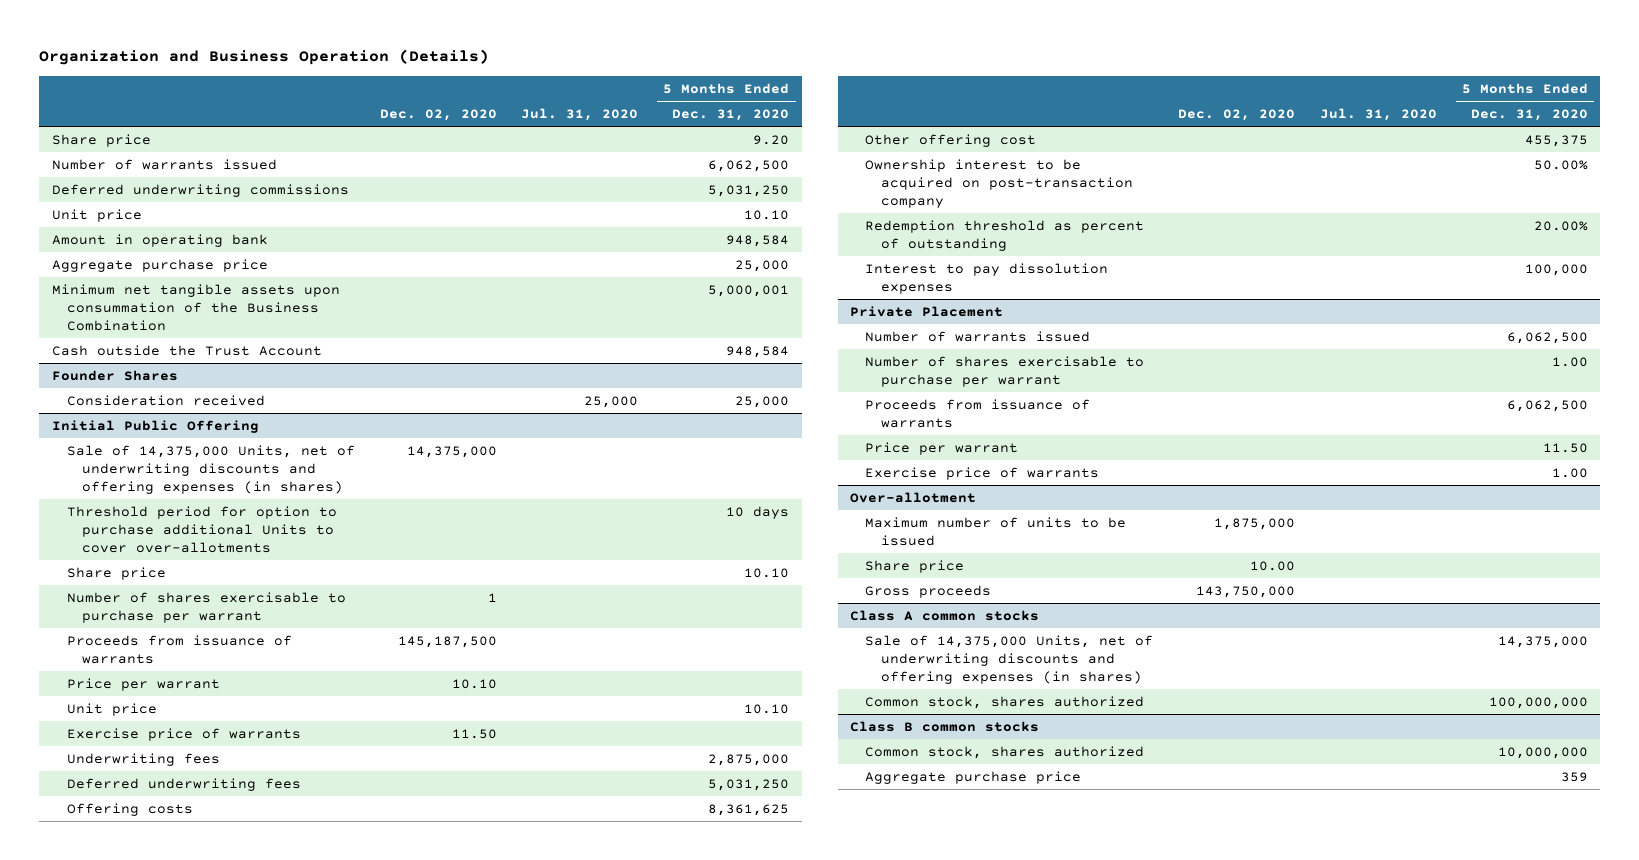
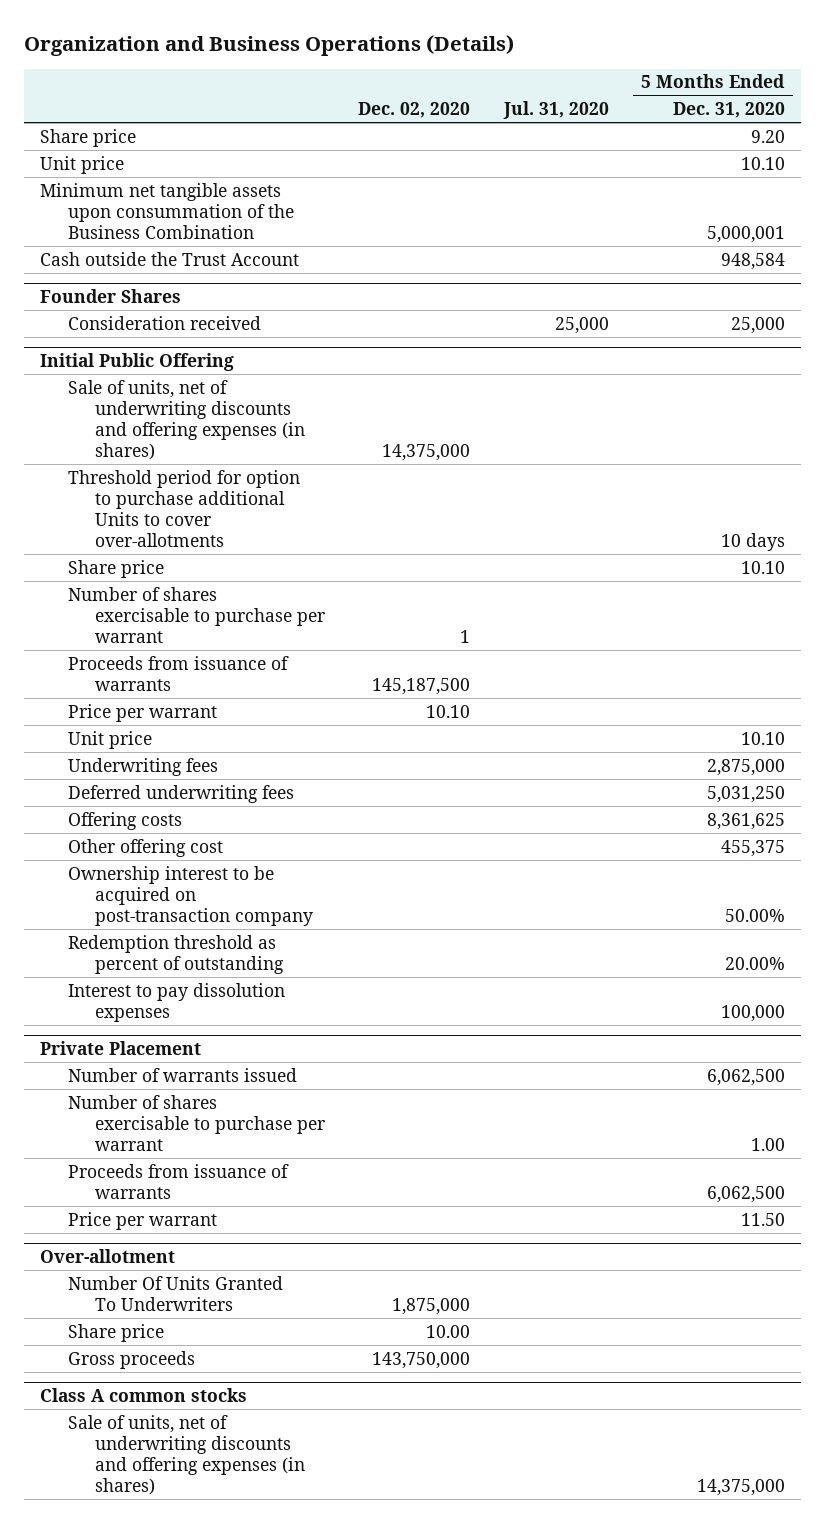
- Organization and Business Operation (Details)
+ Organization and Business Operations (Details)
- Number of warrants issued | | | 6,062,500
- Deferred underwriting commissions | | | 5,031,250
- Amount in operating bank | | | 948,584
- Aggregate purchase price | | | 25,000
@ Initial Public Offering
- Sale of 14,375,000 Units, net of underwriting discounts and offering expenses (in shares) | 14,375,000 | |
+ Sale of units, net of underwriting discounts and offering expenses (in shares) | 14,375,000 | |
- Exercise price of warrants | 11.50 | |
@ Private Placement
- Exercise price of warrants | | | 1.00
@ Over-allotment
- Maximum number of units to be issued | 1,875,000 | |
+ Number Of Units Granted To Underwriters | 1,875,000 | |
@ Class A common stocks
- Sale of 14,375,000 Units, net of underwriting discounts and offering expenses (in shares) | | | 14,375,000
- Common stock, shares authorized | | | 100,000,000
- Class B common stocks
- Common stock, shares authorized | | | 10,000,000
- Aggregate purchase price | | | 359
@ Class A common stocks
+ Sale of units, net of underwriting discounts and offering expenses (in shares) | | | 14,375,000

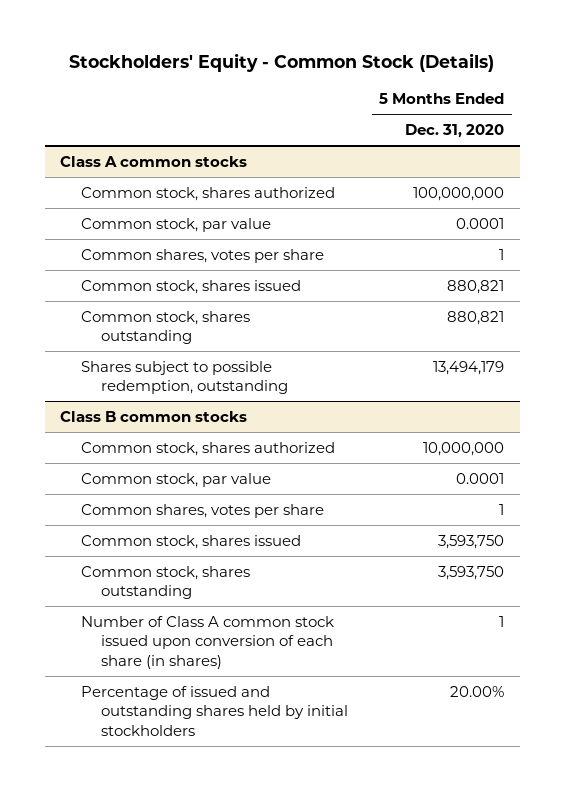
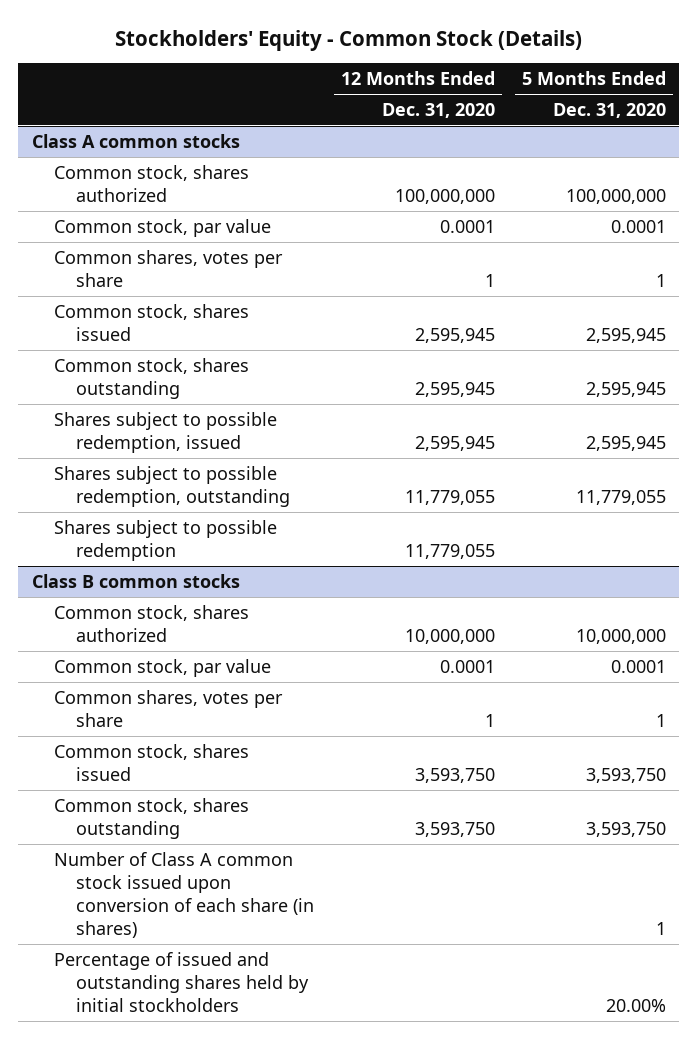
- | 5 Months Ended Dec. 31, 2020
+ | 12 Months Ended Dec. 31, 2020 | 5 Months Ended Dec. 31, 2020
@ Class A common stocks
- Common stock, shares issued | 880,821
- Common stock, shares outstanding | 880,821
- Shares subject to possible redemption, outstanding | 13,494,179
+ Common stock, shares issued | 2,595,945 | 2,595,945
+ Common stock, shares outstanding | 2,595,945 | 2,595,945
+ Shares subject to possible redemption, issued | 2,595,945 | 2,595,945
+ Shares subject to possible redemption, outstanding | 11,779,055 | 11,779,055
+ Shares subject to possible redemption | 11,779,055 |

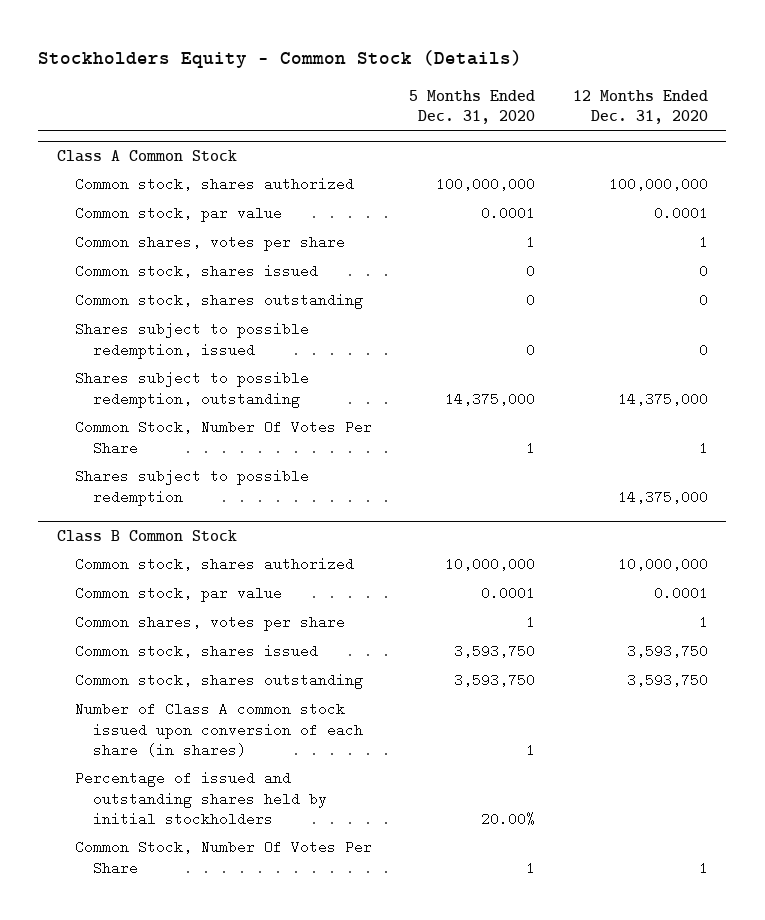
- Stockholders' Equity - Common Stock (Details)
+ Stockholders Equity - Common Stock (Details)
- | 12 Months Ended Dec. 31, 2020 | 5 Months Ended Dec. 31, 2020
+ | 5 Months Ended Dec. 31, 2020 | 12 Months Ended Dec. 31, 2020
- Class A common stocks
+ Class A Common Stock
- Common stock, shares issued | 2,595,945 | 2,595,945
- Common stock, shares outstanding | 2,595,945 | 2,595,945
- Shares subject to possible redemption, issued | 2,595,945 | 2,595,945
- Shares subject to possible redemption, outstanding | 11,779,055 | 11,779,055
- Shares subject to possible redemption | 11,779,055 |
- Class B common stocks
+ Common stock, shares issued | 0 | 0
+ Common stock, shares outstanding | 0 | 0
+ Shares subject to possible redemption, issued | 0 | 0
+ Shares subject to possible redemption, outstanding | 14,375,000 | 14,375,000
+ Common Stock, Number Of Votes Per Share | 1 | 1
+ Shares subject to possible redemption | | 14,375,000
+ Class B Common Stock
+ Common Stock, Number Of Votes Per Share | 1 | 1

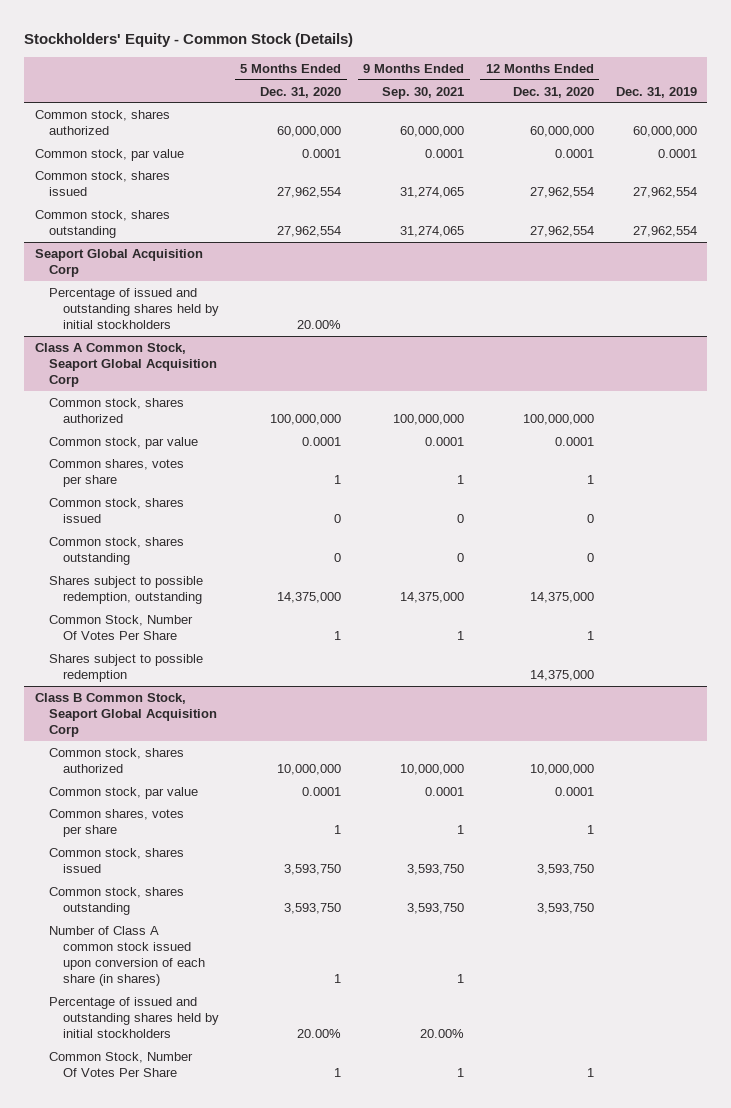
- Stockholders Equity - Common Stock (Details)
+ Stockholders' Equity - Common Stock (Details)
- | 5 Months Ended Dec. 31, 2020 | 12 Months Ended Dec. 31, 2020
+ | 5 Months Ended Dec. 31, 2020 | 9 Months Ended Sep. 30, 2021 | 12 Months Ended Dec. 31, 2020 | Dec. 31, 2019
- Class A Common Stock
+ Common stock, shares authorized | 60,000,000 | 60,000,000 | 60,000,000 | 60,000,000
+ Common stock, par value | 0.0001 | 0.0001 | 0.0001 | 0.0001
+ Common stock, shares issued | 27,962,554 | 31,274,065 | 27,962,554 | 27,962,554
+ Common stock, shares outstanding | 27,962,554 | 31,274,065 | 27,962,554 | 27,962,554
+ Seaport Global Acquisition Corp
+ Percentage of issued and outstanding shares held by initial stockholders | 20.00% | | |
+ Class A Common Stock, Seaport Global Acquisition Corp
- Shares subject to possible redemption, issued | 0 | 0
- Class B Common Stock
+ Class B Common Stock, Seaport Global Acquisition Corp

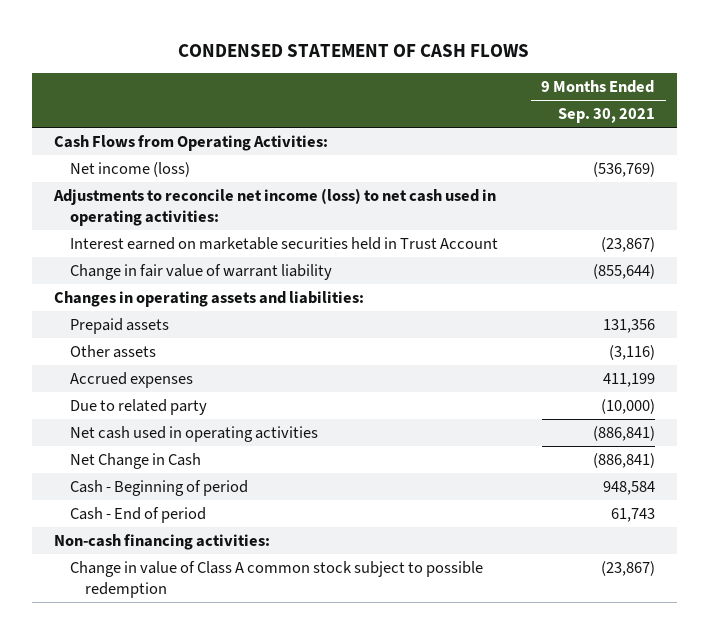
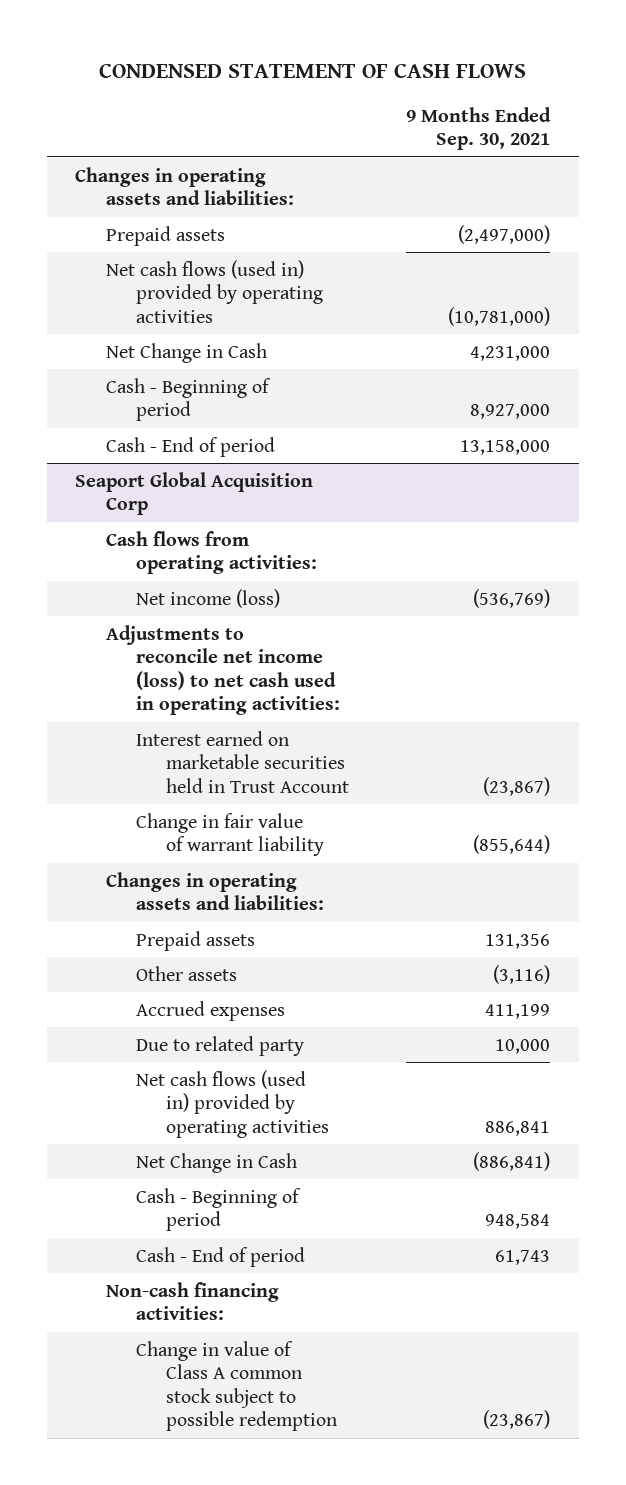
- Cash Flows from Operating Activities:
+ Changes in operating assets and liabilities:
+ Prepaid assets | (2,497,000)
+ Net cash flows (used in) provided by operating activities | (10,781,000)
+ Net Change in Cash | 4,231,000
+ Cash - Beginning of period | 8,927,000
+ Cash - End of period | 13,158,000
+ Seaport Global Acquisition Corp
+ Cash flows from operating activities:
- Due to related party | (10,000)
- Net cash used in operating activities | (886,841)
+ Due to related party | 10,000
+ Net cash flows (used in) provided by operating activities | 886,841

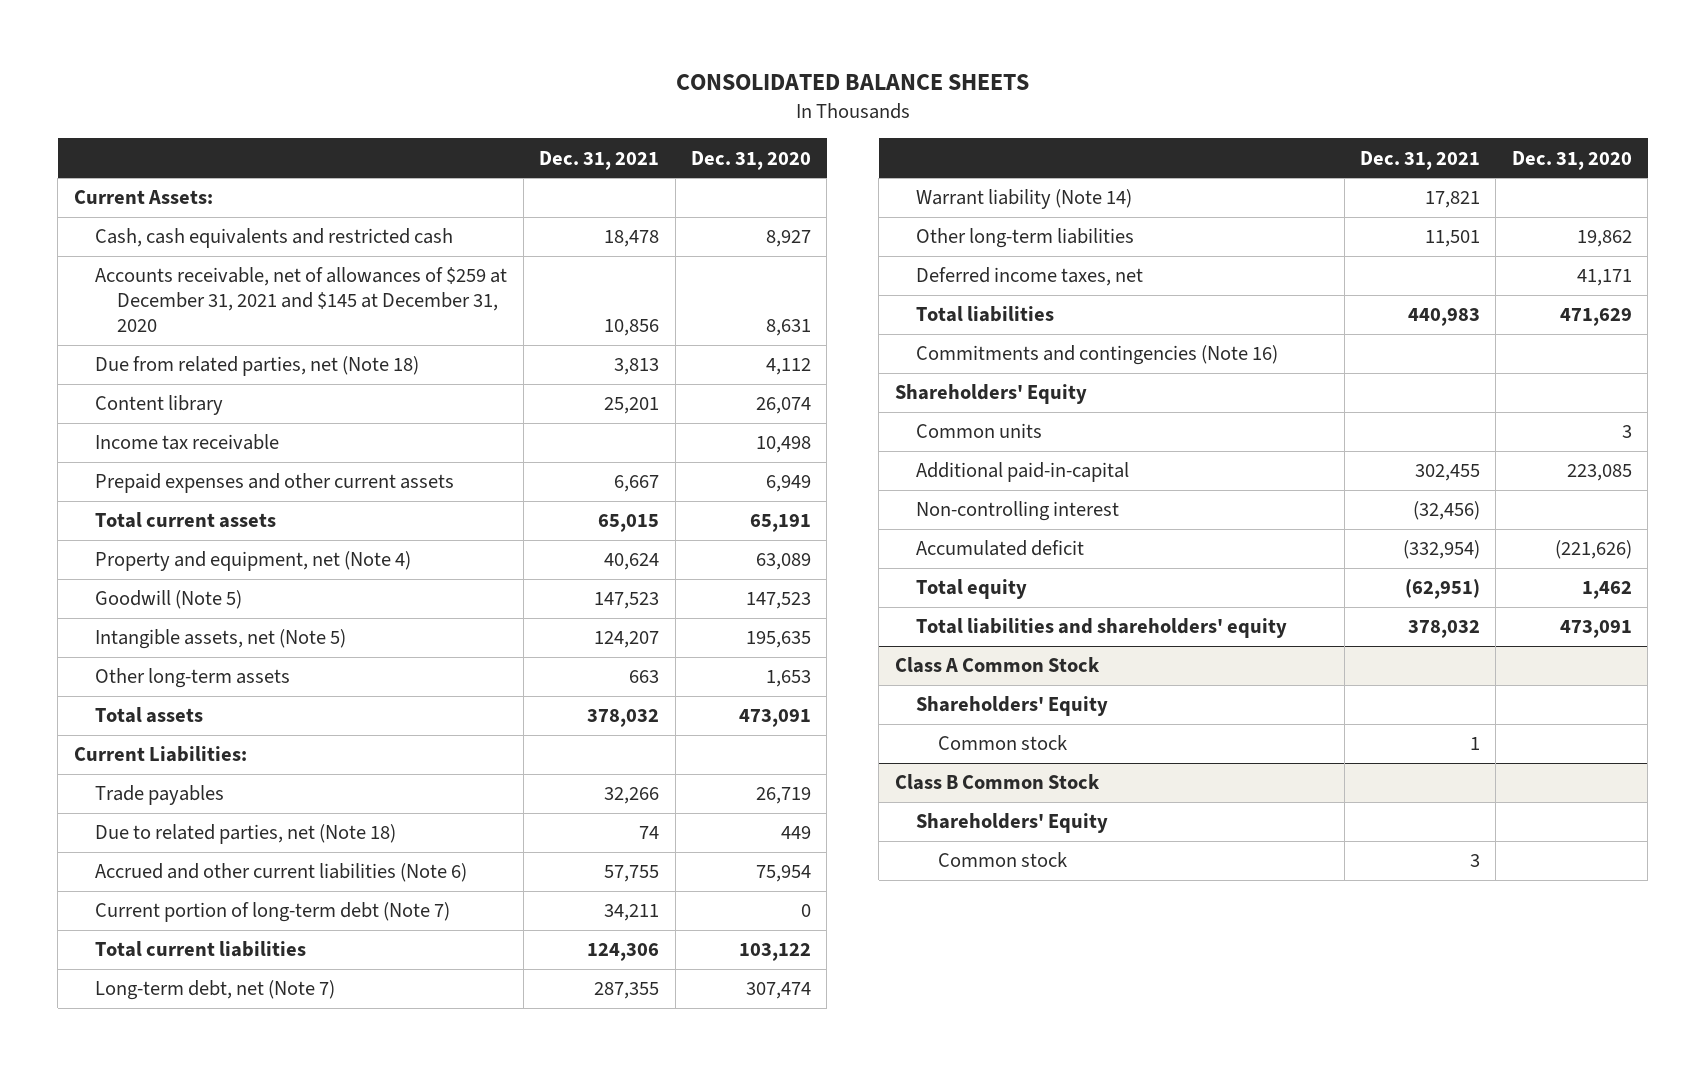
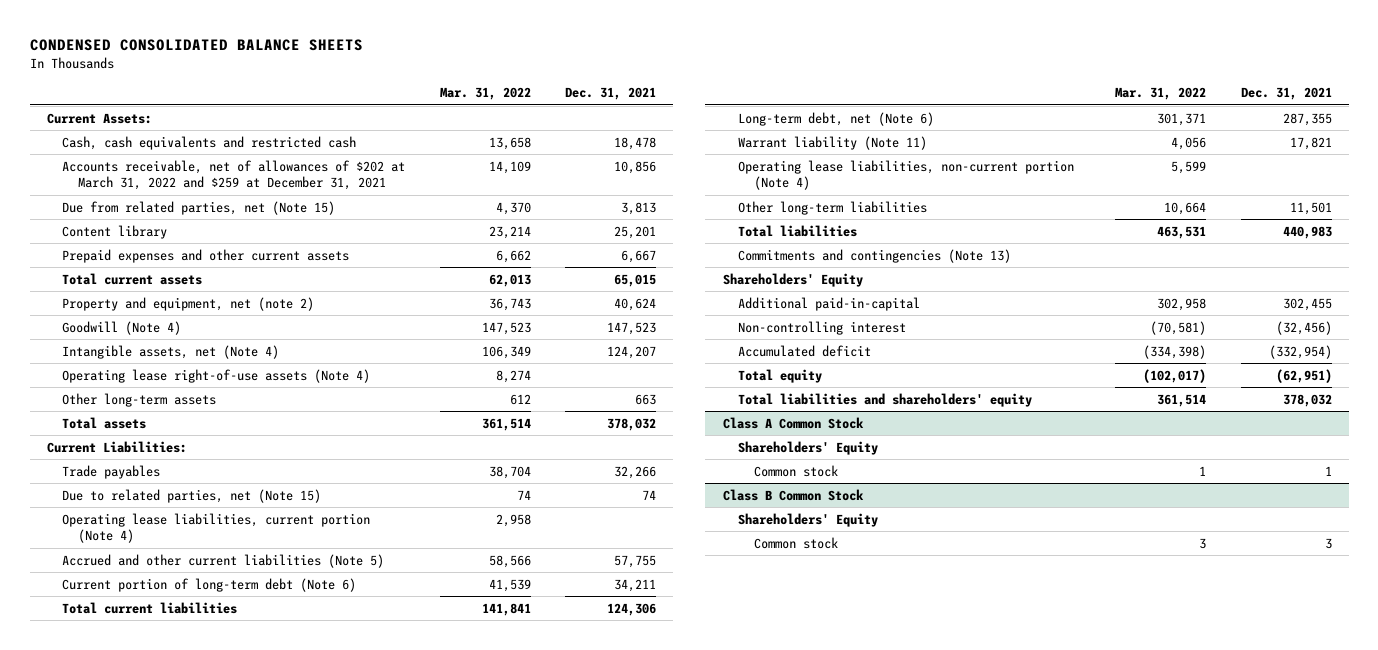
- CONSOLIDATED BALANCE SHEETS
+ CONDENSED CONSOLIDATED BALANCE SHEETS
- | Dec. 31, 2021 | Dec. 31, 2020
+ | Mar. 31, 2022 | Dec. 31, 2021
- Accounts receivable, net of allowances of $259 at December 31, 2021 and $145 at December 31, 2020 | 10,856 | 8,631
- Due from related parties, net (Note 18) | 3,813 | 4,112
+ Accounts receivable, net of allowances of $202 at March 31, 2022 and $259 at December 31, 2021 | 14,109 | 10,856
+ Due from related parties, net (Note 15) | 4,370 | 3,813
- Income tax receivable | | 10,498
- Property and equipment, net (Note 4) | 40,624 | 63,089
- Goodwill (Note 5) | 147,523 | 147,523
- Intangible assets, net (Note 5) | 124,207 | 195,635
+ Property and equipment, net (note 2) | 36,743 | 40,624
+ Goodwill (Note 4) | 147,523 | 147,523
+ Intangible assets, net (Note 4) | 106,349 | 124,207
+ Operating lease right-of-use assets (Note 4) | 8,274 |
- Due to related parties, net (Note 18) | 74 | 449
- Accrued and other current liabilities (Note 6) | 57,755 | 75,954
- Current portion of long-term debt (Note 7) | 34,211 | 0
+ Due to related parties, net (Note 15) | 74 | 74
+ Operating lease liabilities, current portion (Note 4) | 2,958 |
+ Accrued and other current liabilities (Note 5) | 58,566 | 57,755
+ Current portion of long-term debt (Note 6) | 41,539 | 34,211
- Long-term debt, net (Note 7) | 287,355 | 307,474
- Warrant liability (Note 14) | 17,821 |
+ Long-term debt, net (Note 6) | 301,371 | 287,355
+ Warrant liability (Note 11) | 4,056 | 17,821
+ Operating lease liabilities, non-current portion (Note 4) | 5,599 |
- Deferred income taxes, net | | 41,171
- Commitments and contingencies (Note 16)
+ Commitments and contingencies (Note 13)
- Common units | | 3

